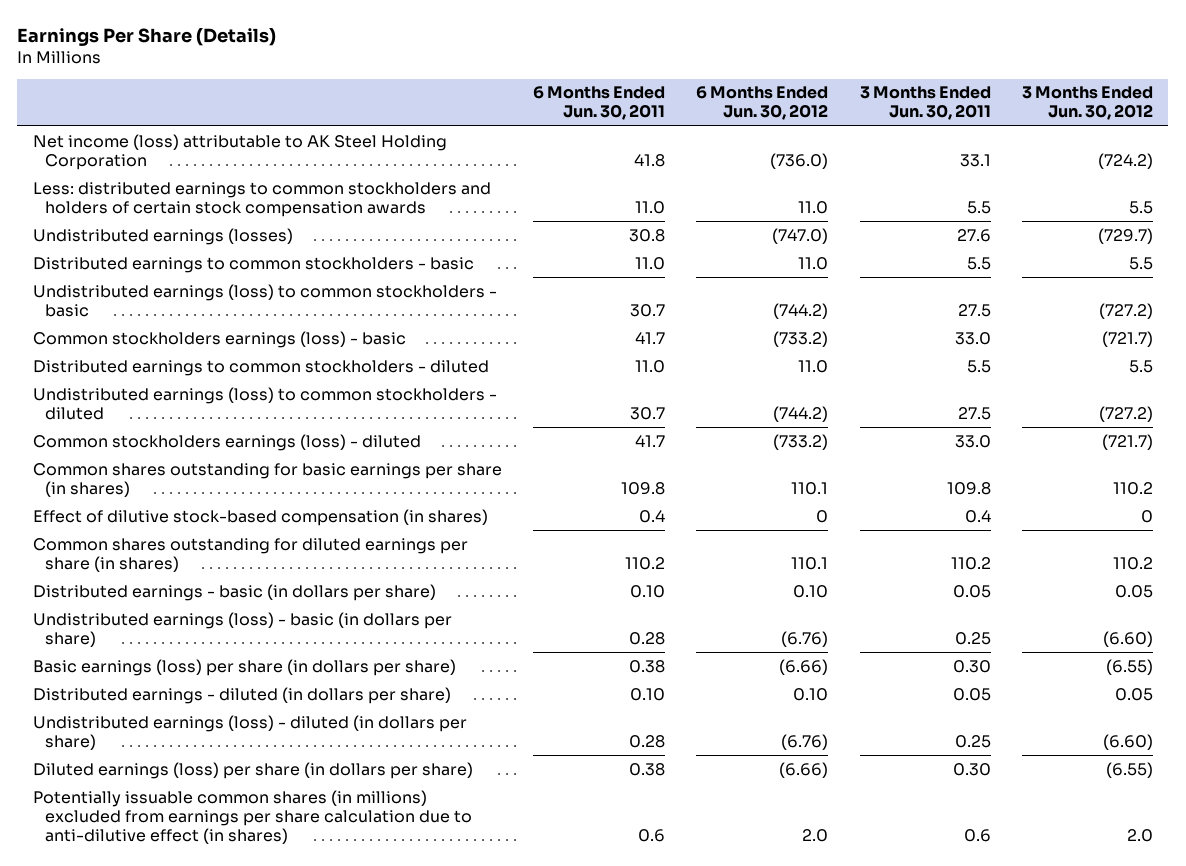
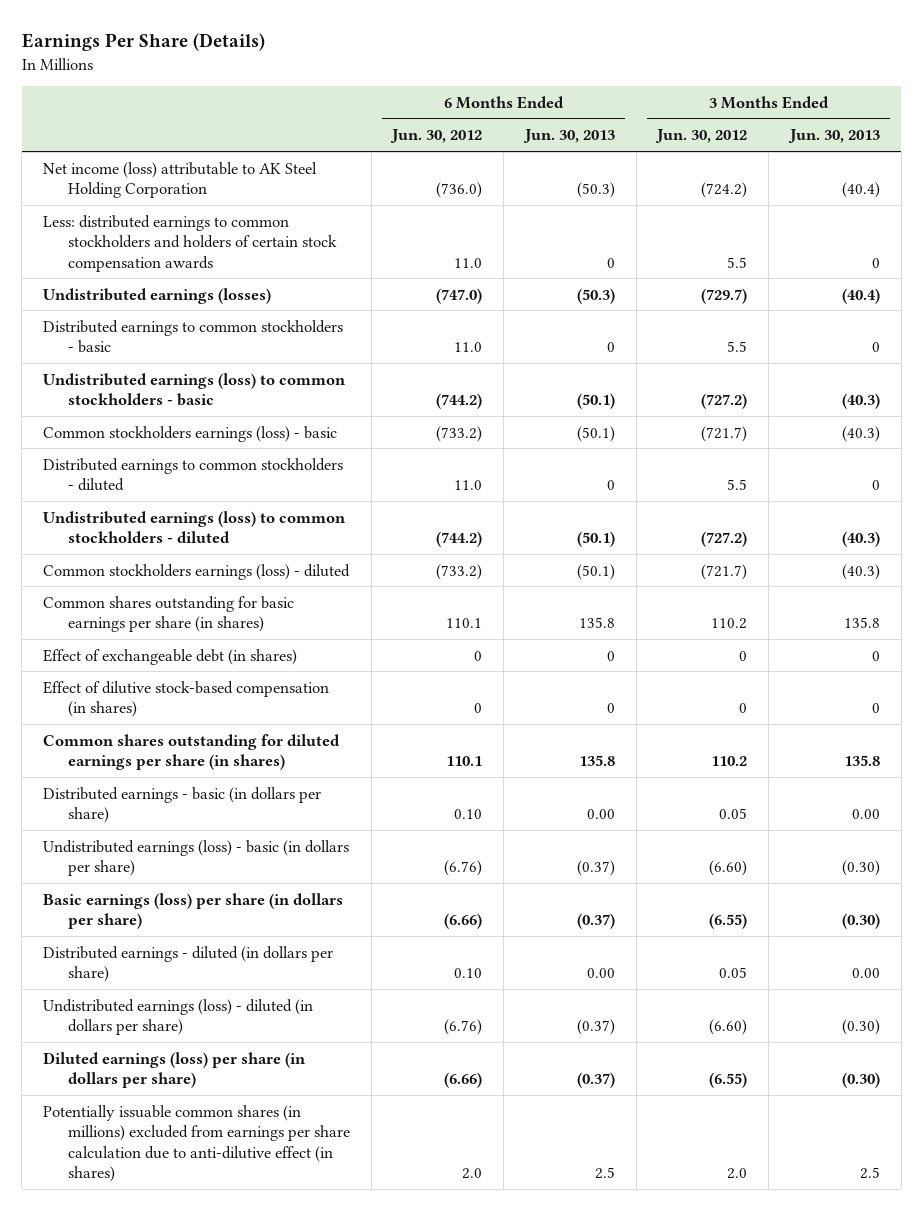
- | 6 Months Ended Jun. 30, 2011 | 6 Months Ended Jun. 30, 2012 | 3 Months Ended Jun. 30, 2011 | 3 Months Ended Jun. 30, 2012
+ | 6 Months Ended Jun. 30, 2012 | 6 Months Ended Jun. 30, 2013 | 3 Months Ended Jun. 30, 2012 | 3 Months Ended Jun. 30, 2013
+ Effect of exchangeable debt (in shares) | 0 | 0 | 0 | 0

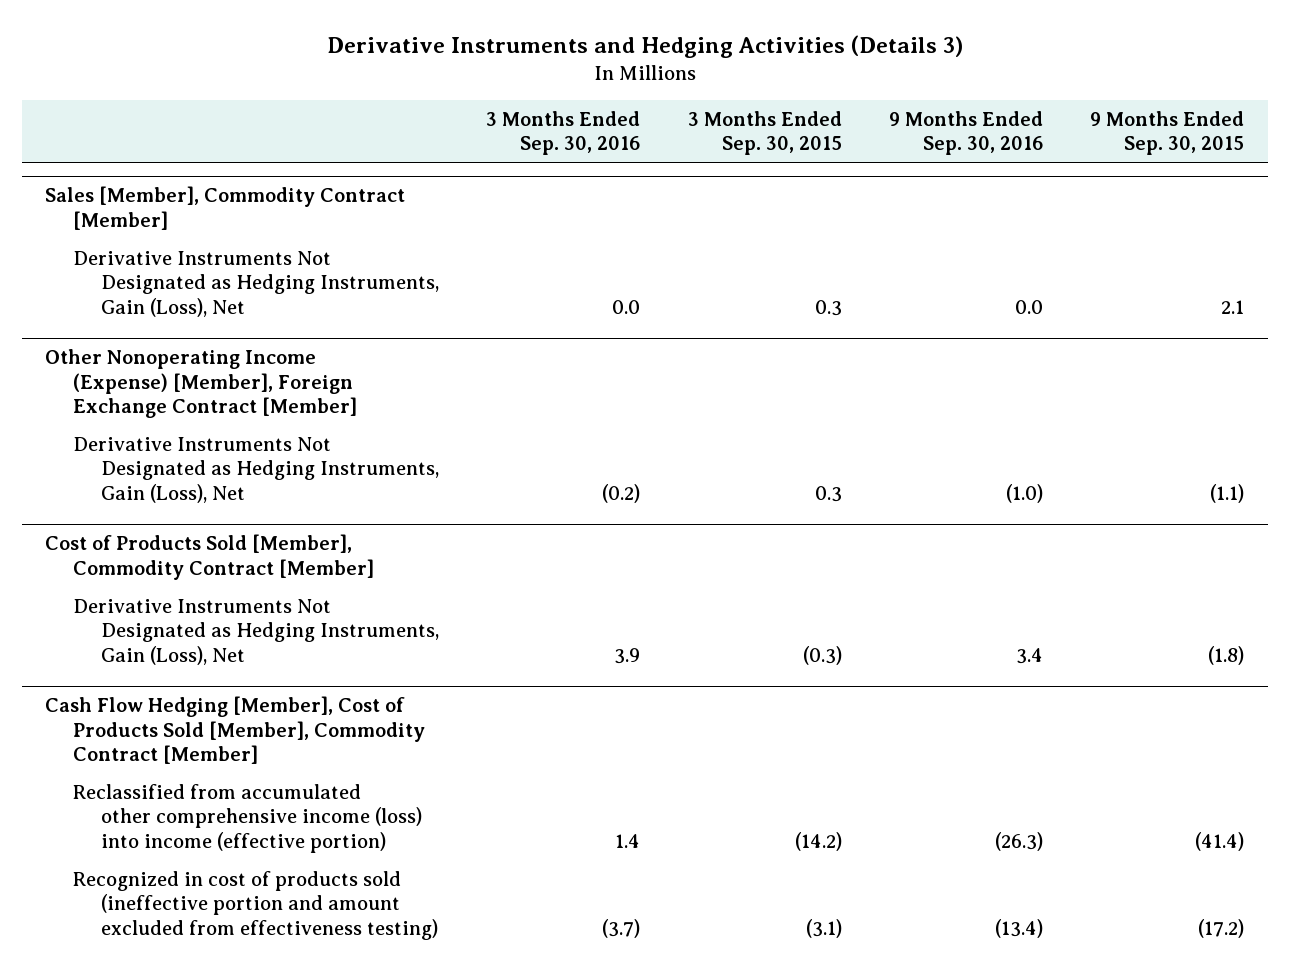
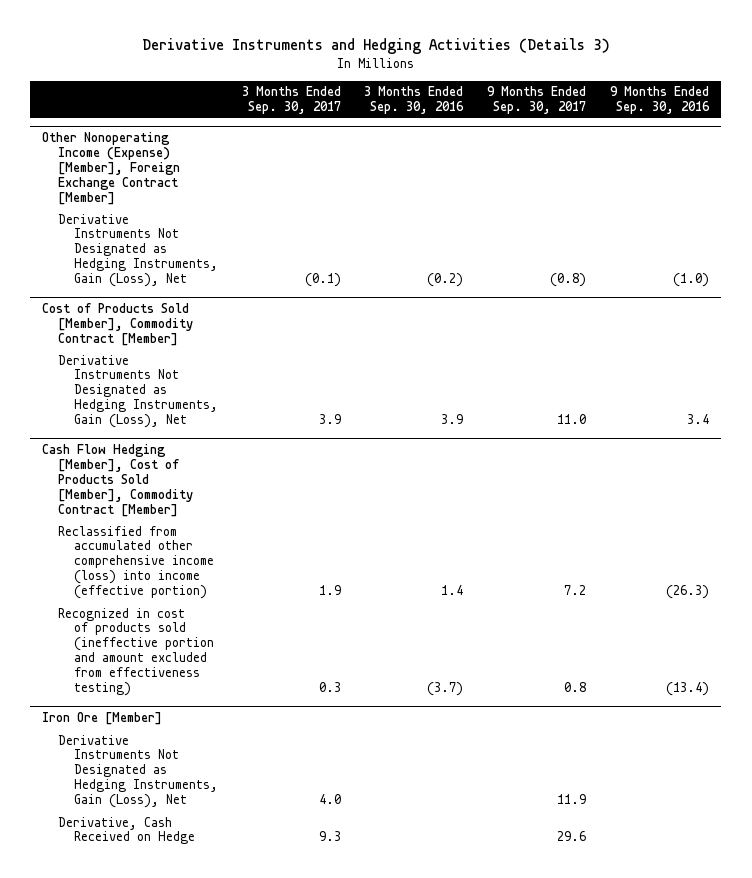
- | 3 Months Ended Sep. 30, 2016 | 3 Months Ended Sep. 30, 2015 | 9 Months Ended Sep. 30, 2016 | 9 Months Ended Sep. 30, 2015
+ | 3 Months Ended Sep. 30, 2017 | 3 Months Ended Sep. 30, 2016 | 9 Months Ended Sep. 30, 2017 | 9 Months Ended Sep. 30, 2016
- Sales [Member], Commodity Contract [Member]
- Derivative Instruments Not Designated as Hedging Instruments, Gain (Loss), Net | 0.0 | 0.3 | 0.0 | 2.1
+ Iron Ore [Member]
+ Derivative Instruments Not Designated as Hedging Instruments, Gain (Loss), Net | 4.0 | | 11.9 |
+ Derivative, Cash Received on Hedge | 9.3 | | 29.6 |

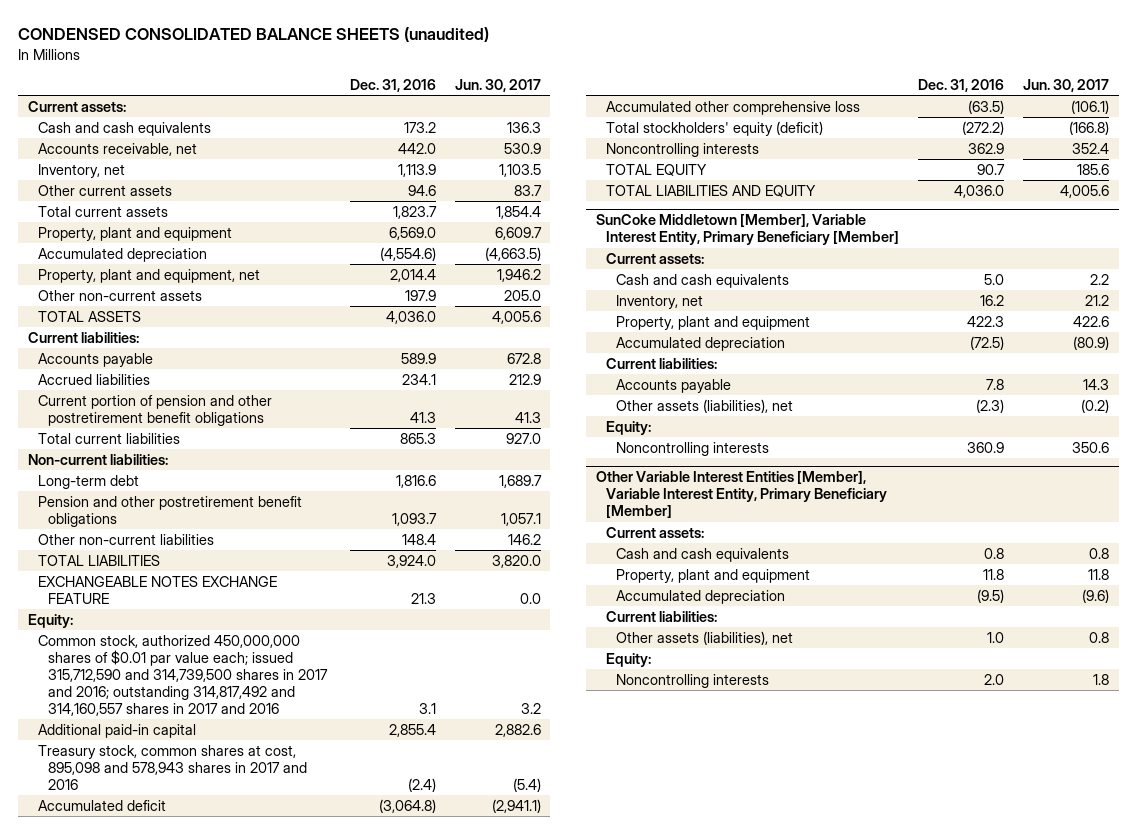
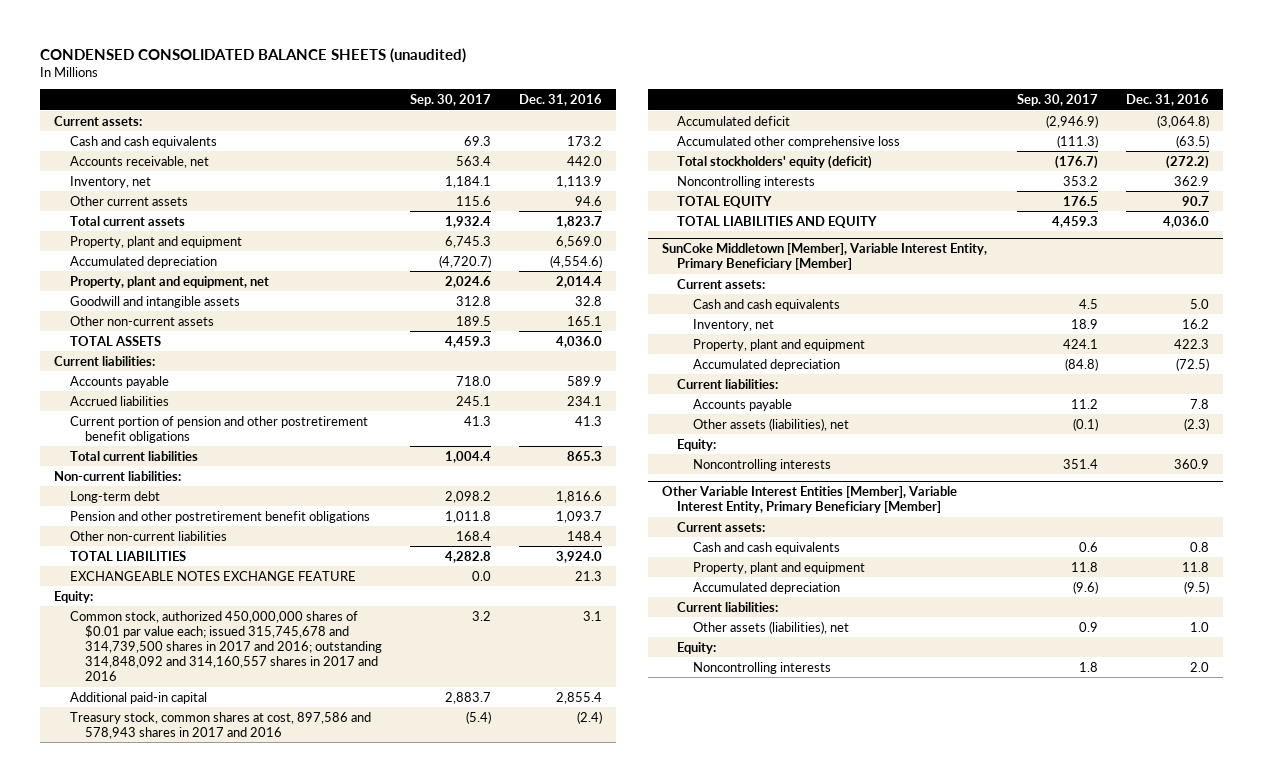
- | Dec. 31, 2016 | Jun. 30, 2017
+ | Sep. 30, 2017 | Dec. 31, 2016
- Other non-current assets | 197.9 | 205.0
+ Goodwill and intangible assets | 312.8 | 32.8
+ Other non-current assets | 189.5 | 165.1
- Common stock, authorized 450,000,000 shares of $0.01 par value each; issued 315,712,590 and 314,739,500 shares in 2017 and 2016; outstanding 314,817,492 and 314,160,557 shares in 2017 and 2016 | 3.1 | 3.2
+ Common stock, authorized 450,000,000 shares of $0.01 par value each; issued 315,745,678 and 314,739,500 shares in 2017 and 2016; outstanding 314,848,092 and 314,160,557 shares in 2017 and 2016 | 3.2 | 3.1
- Treasury stock, common shares at cost, 895,098 and 578,943 shares in 2017 and 2016 | (2.4) | (5.4)
+ Treasury stock, common shares at cost, 897,586 and 578,943 shares in 2017 and 2016 | (5.4) | (2.4)

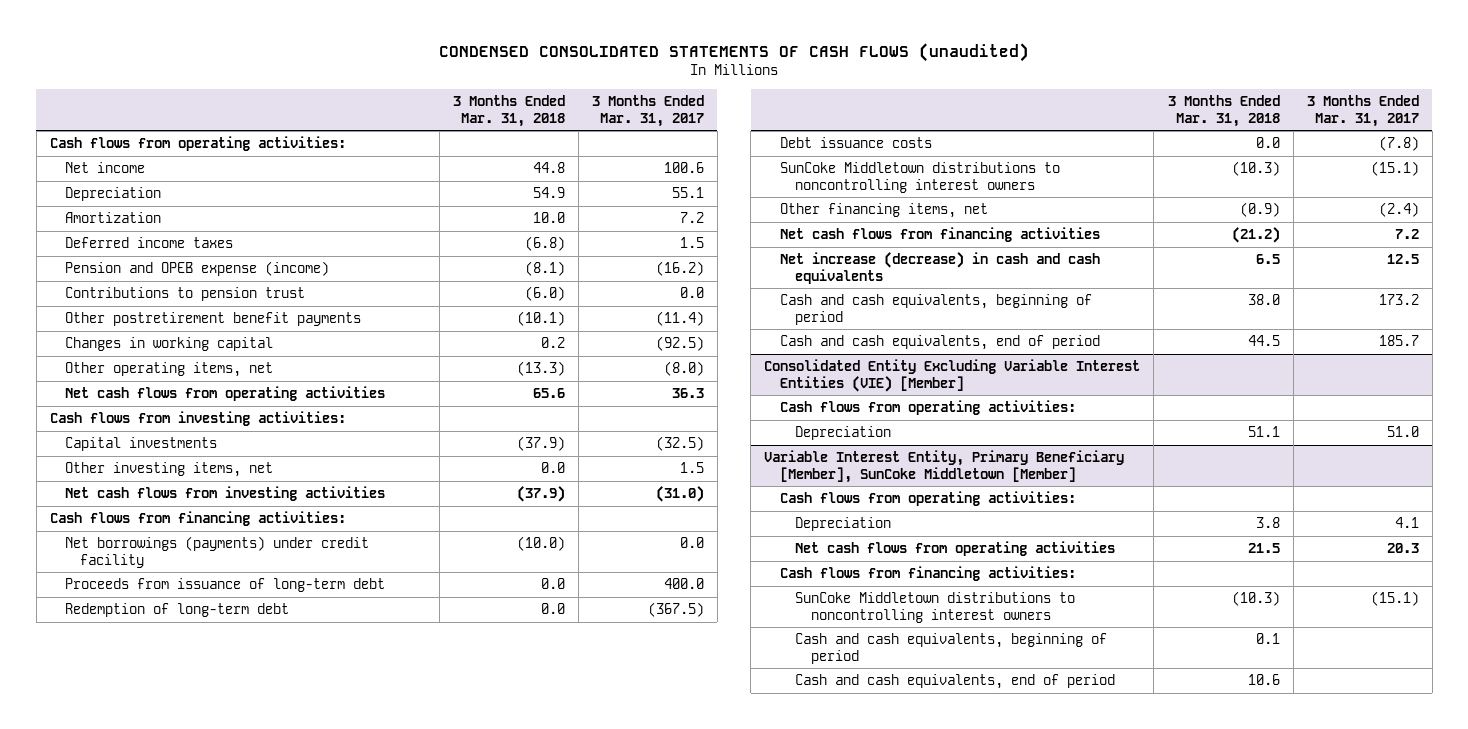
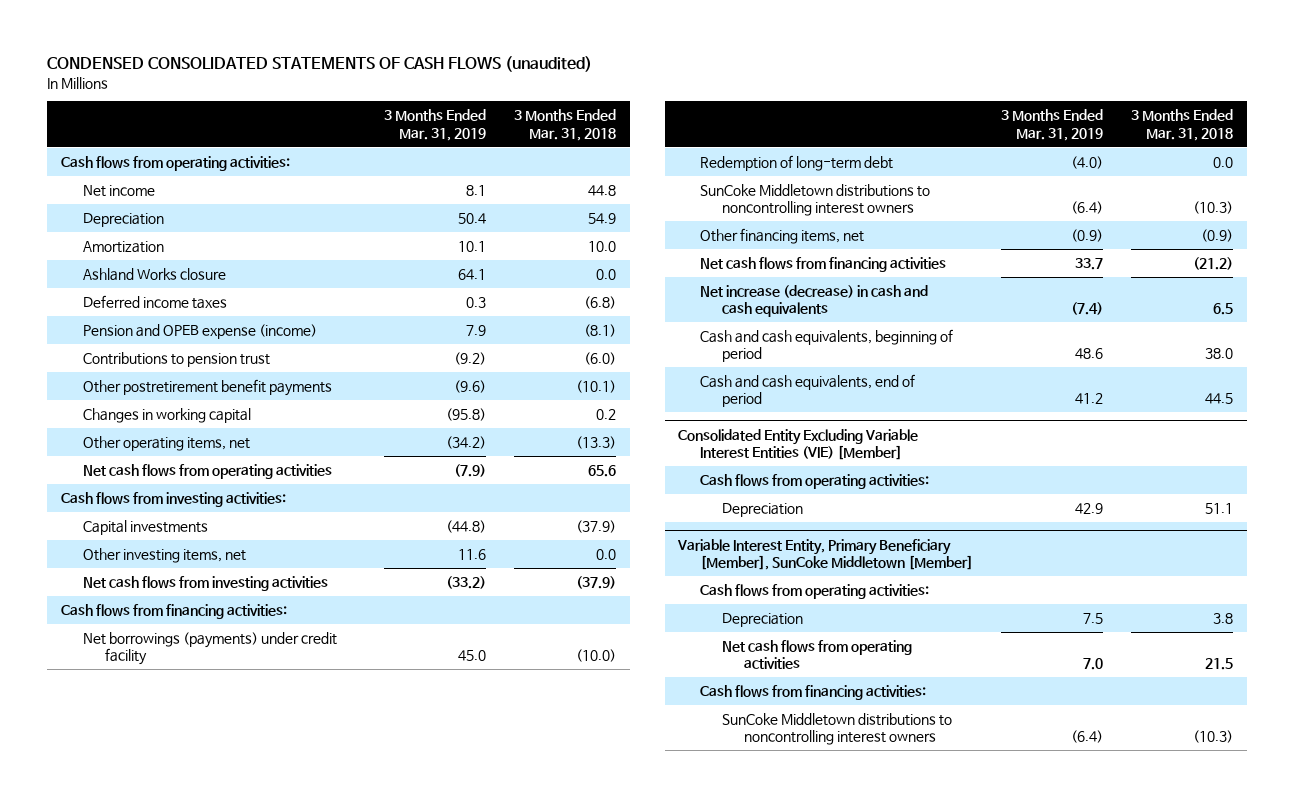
- | 3 Months Ended Mar. 31, 2018 | 3 Months Ended Mar. 31, 2017
+ | 3 Months Ended Mar. 31, 2019 | 3 Months Ended Mar. 31, 2018
+ Ashland Works closure | 64.1 | 0.0
- Proceeds from issuance of long-term debt | 0.0 | 400.0
- Debt issuance costs | 0.0 | (7.8)
@ Variable Interest Entity, Primary Beneficiary [Member], SunCoke Middletown [Member]
- Cash and cash equivalents, beginning of period | 0.1 |
- Cash and cash equivalents, end of period | 10.6 |

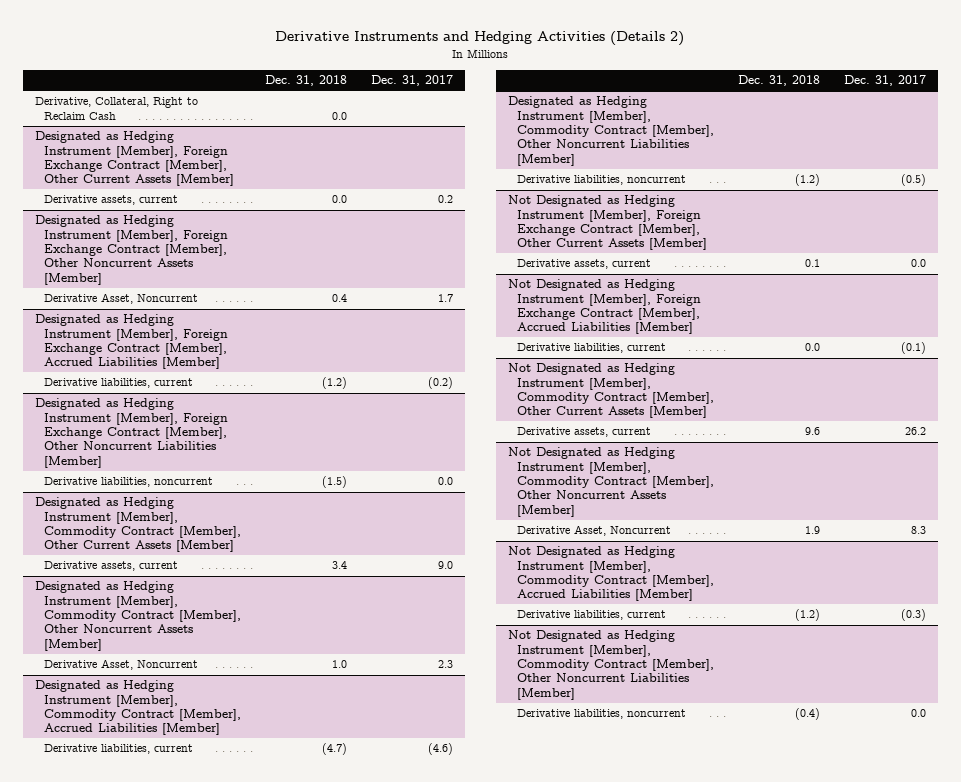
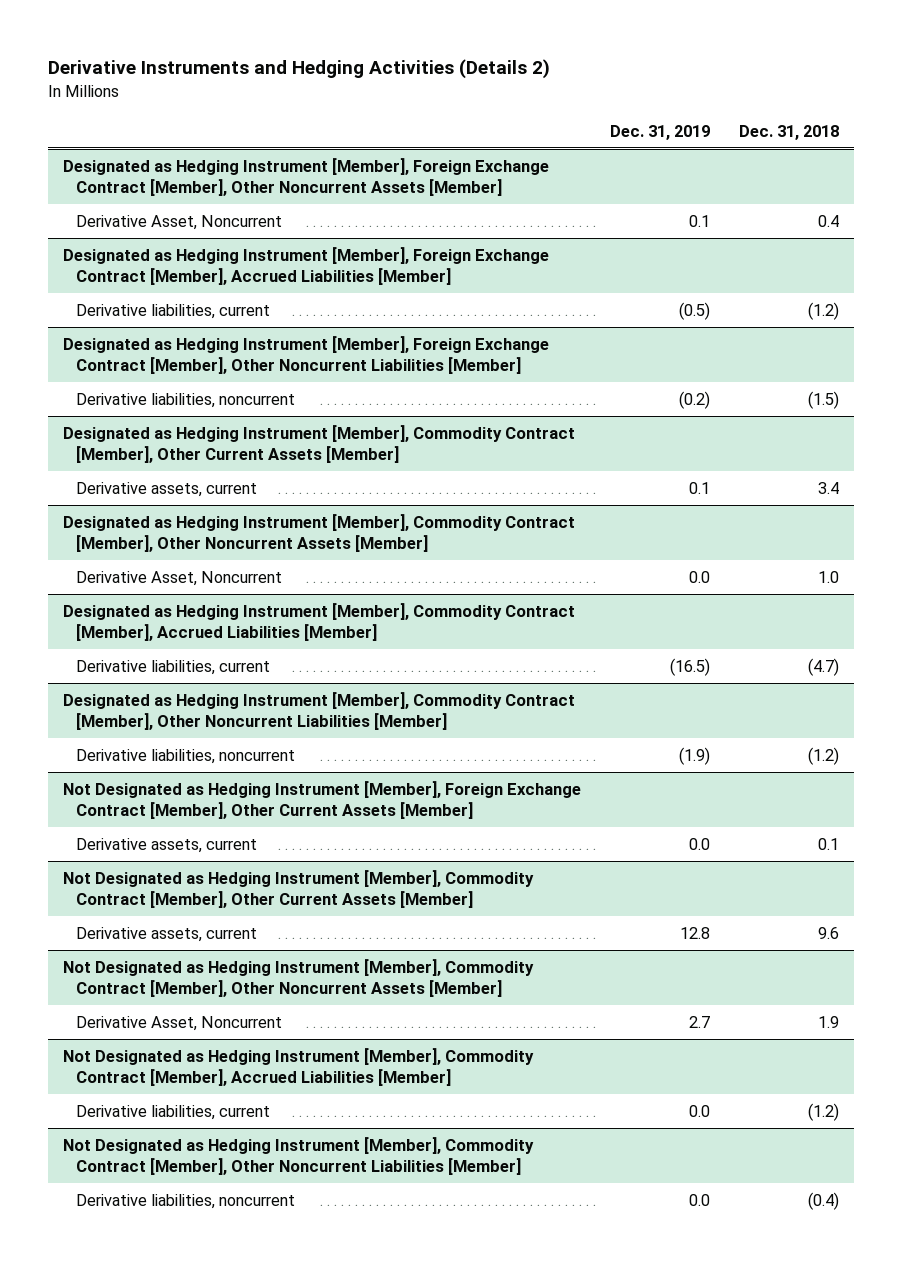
- | Dec. 31, 2018 | Dec. 31, 2017
+ | Dec. 31, 2019 | Dec. 31, 2018
- Derivative, Collateral, Right to Reclaim Cash | 0.0 |
- Designated as Hedging Instrument [Member], Foreign Exchange Contract [Member], Other Current Assets [Member]
- Derivative assets, current | 0.0 | 0.2
- Not Designated as Hedging Instrument [Member], Foreign Exchange Contract [Member], Accrued Liabilities [Member]
- Derivative liabilities, current | 0.0 | (0.1)

